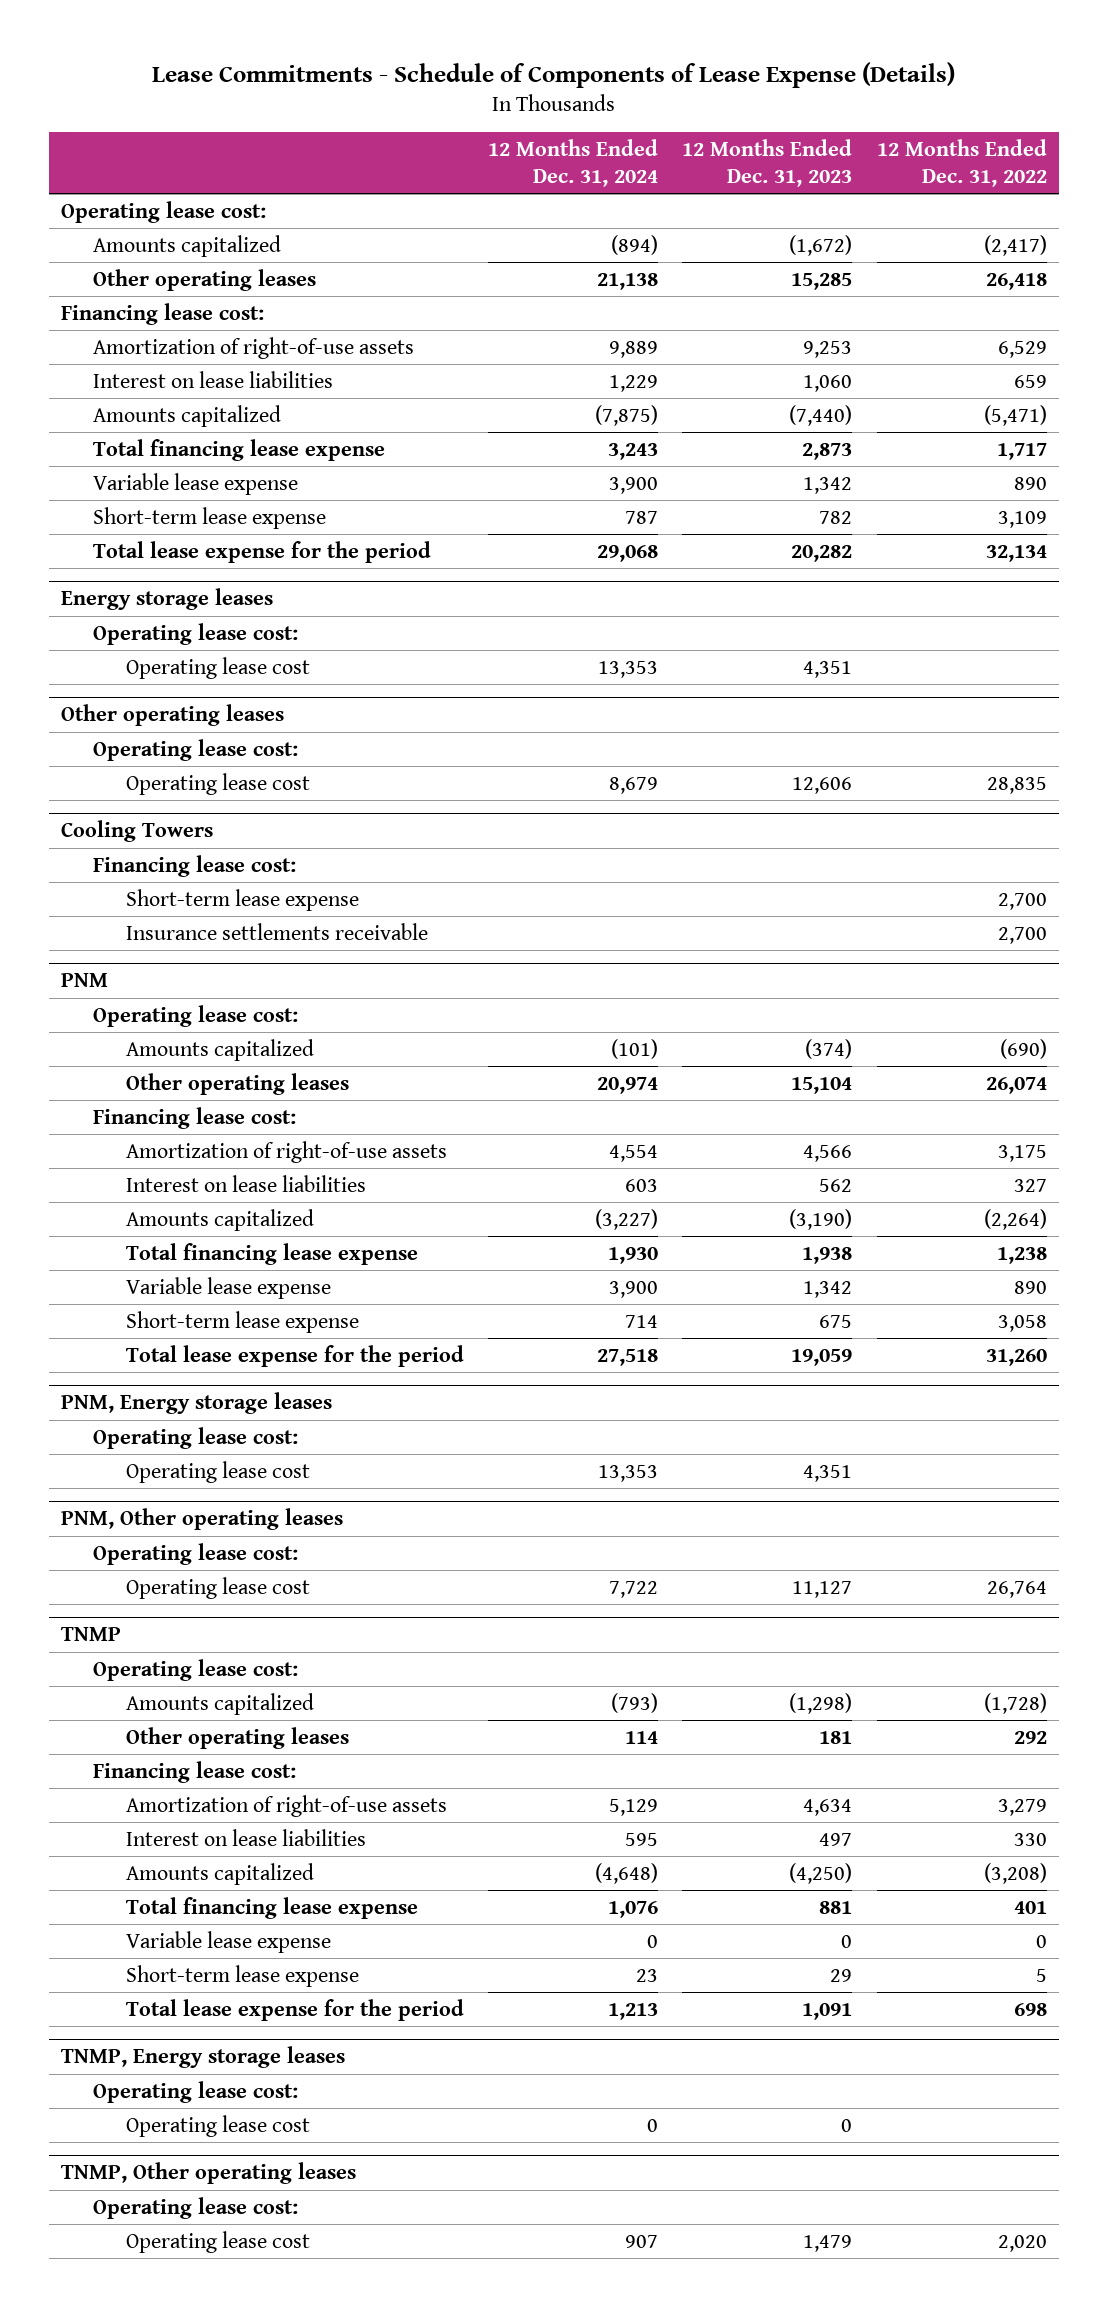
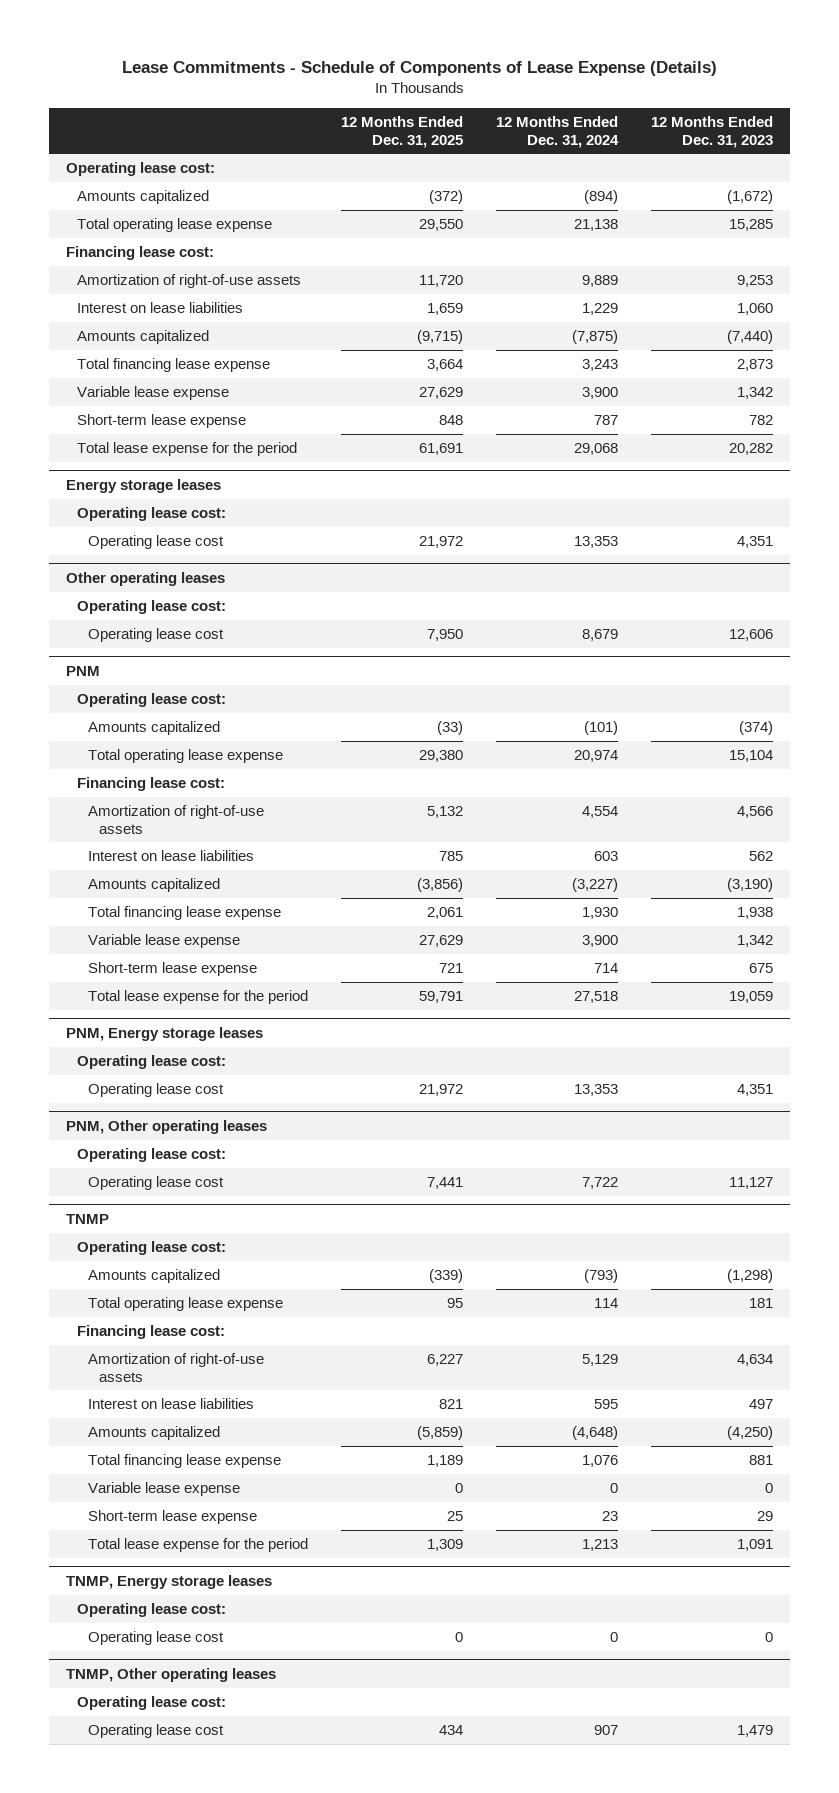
- | 12 Months Ended Dec. 31, 2024 | 12 Months Ended Dec. 31, 2023 | 12 Months Ended Dec. 31, 2022
+ | 12 Months Ended Dec. 31, 2025 | 12 Months Ended Dec. 31, 2024 | 12 Months Ended Dec. 31, 2023
- Other operating leases | 21,138 | 15,285 | 26,418
+ Total operating lease expense | 29,550 | 21,138 | 15,285
- Cooling Towers
- Financing lease cost:
- Short-term lease expense | | | 2,700
- Insurance settlements receivable | | | 2,700
@ PNM
- Other operating leases | 20,974 | 15,104 | 26,074
+ Total operating lease expense | 29,380 | 20,974 | 15,104
@ TNMP
- Other operating leases | 114 | 181 | 292
+ Total operating lease expense | 95 | 114 | 181

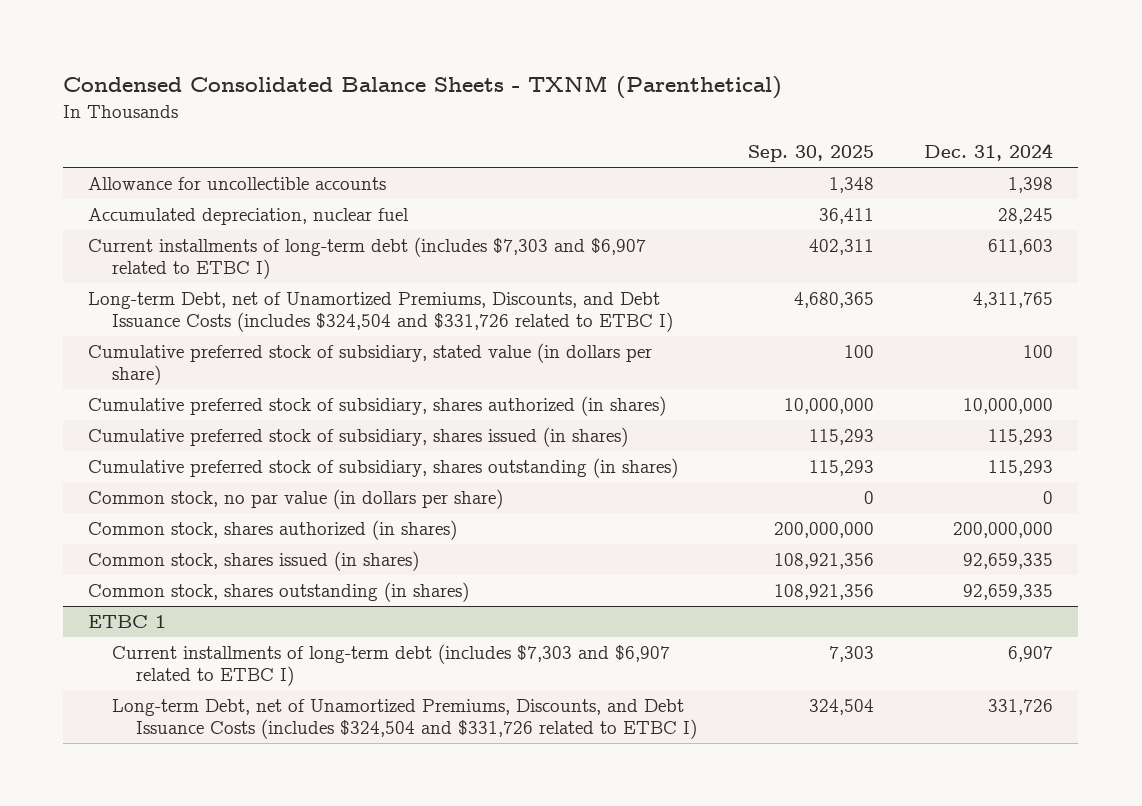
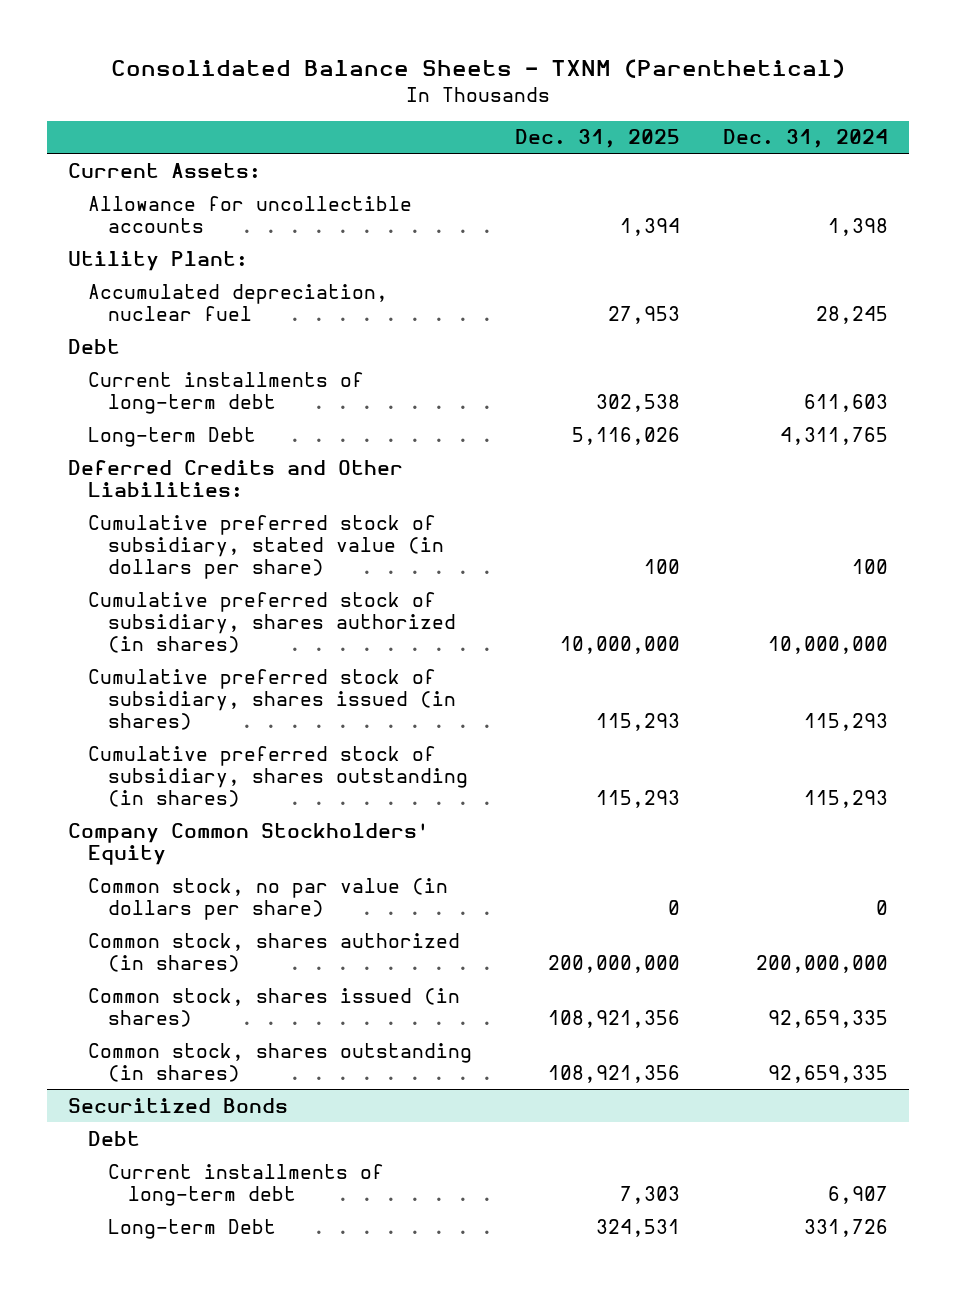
- Condensed Consolidated Balance Sheets - TXNM (Parenthetical)
+ Consolidated Balance Sheets - TXNM (Parenthetical)
- | Sep. 30, 2025 | Dec. 31, 2024
+ | Dec. 31, 2025 | Dec. 31, 2024
+ Current Assets:
+ Utility Plant:
- Current installments of long-term debt (includes $7,303 and $6,907 related to ETBC I) | 402,311 | 611,603
- Long-term Debt, net of Unamortized Premiums, Discounts, and Debt Issuance Costs (includes $324,504 and $331,726 related to ETBC I) | 4,680,365 | 4,311,765
+ Debt
+ Current installments of long-term debt | 302,538 | 611,603
+ Long-term Debt | 5,116,026 | 4,311,765
+ Deferred Credits and Other Liabilities:
+ Company Common Stockholders' Equity
- ETBC 1
- Current installments of long-term debt (includes $7,303 and $6,907 related to ETBC I) | 7,303 | 6,907
- Long-term Debt, net of Unamortized Premiums, Discounts, and Debt Issuance Costs (includes $324,504 and $331,726 related to ETBC I) | 324,504 | 331,726
+ Securitized Bonds
+ Debt
+ Current installments of long-term debt | 7,303 | 6,907
+ Long-term Debt | 324,531 | 331,726

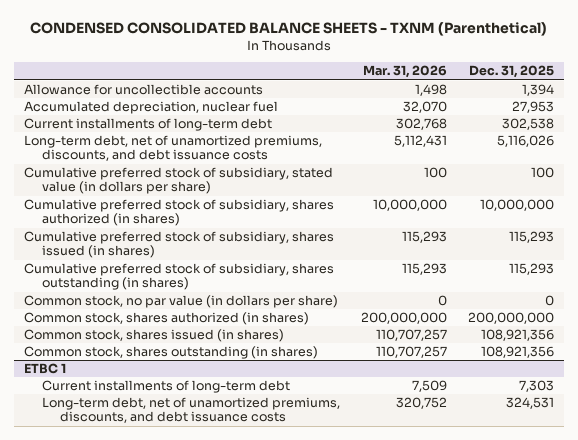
- Consolidated Balance Sheets - TXNM (Parenthetical)
+ CONDENSED CONSOLIDATED BALANCE SHEETS - TXNM (Parenthetical)
- | Dec. 31, 2025 | Dec. 31, 2024
+ | Mar. 31, 2026 | Dec. 31, 2025
- Current Assets:
- Utility Plant:
- Debt
- Long-term Debt | 5,116,026 | 4,311,765
- Deferred Credits and Other Liabilities:
+ Long-term debt, net of unamortized premiums, discounts, and debt issuance costs | 5,112,431 | 5,116,026
- Company Common Stockholders' Equity
- Securitized Bonds
- Debt
+ ETBC 1
- Long-term Debt | 324,531 | 331,726
+ Long-term debt, net of unamortized premiums, discounts, and debt issuance costs | 320,752 | 324,531

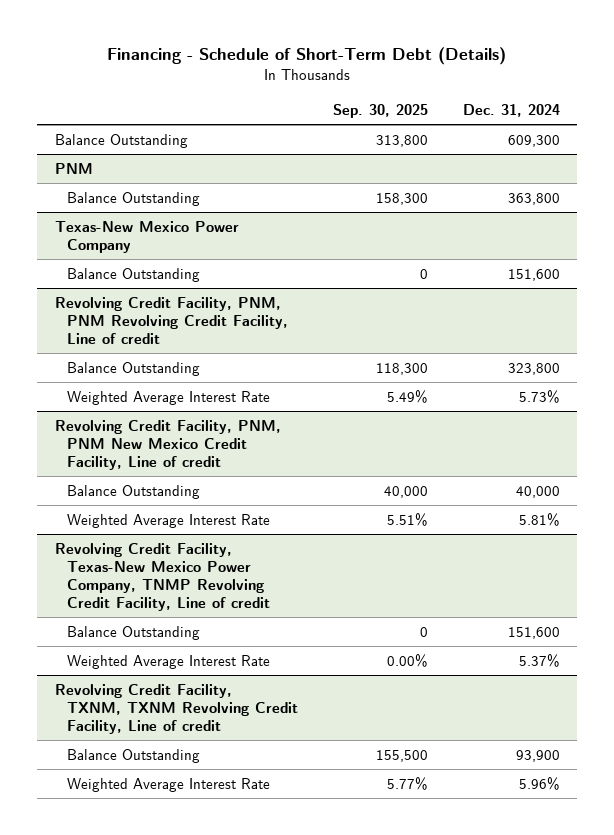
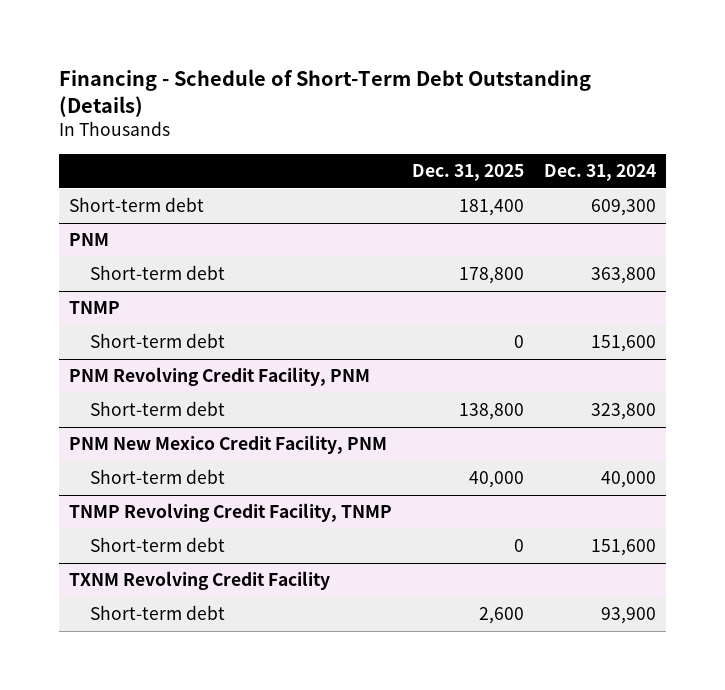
- Financing - Schedule of Short-Term Debt (Details)
+ Financing - Schedule of Short-Term Debt Outstanding (Details)
- | Sep. 30, 2025 | Dec. 31, 2024
+ | Dec. 31, 2025 | Dec. 31, 2024
- Balance Outstanding | 313,800 | 609,300
+ Short-term debt | 181,400 | 609,300
@ PNM
- Balance Outstanding | 158,300 | 363,800
- Texas-New Mexico Power Company
- Balance Outstanding | 0 | 151,600
- Revolving Credit Facility, PNM, PNM Revolving Credit Facility, Line of credit
- Balance Outstanding | 118,300 | 323,800
- Weighted Average Interest Rate | 5.49% | 5.73%
- Revolving Credit Facility, PNM, PNM New Mexico Credit Facility, Line of credit
- Balance Outstanding | 40,000 | 40,000
- Weighted Average Interest Rate | 5.51% | 5.81%
- Revolving Credit Facility, Texas-New Mexico Power Company, TNMP Revolving Credit Facility, Line of credit
- Balance Outstanding | 0 | 151,600
- Weighted Average Interest Rate | 0.00% | 5.37%
- Revolving Credit Facility, TXNM, TXNM Revolving Credit Facility, Line of credit
- Balance Outstanding | 155,500 | 93,900
- Weighted Average Interest Rate | 5.77% | 5.96%
@ PNM
+ Short-term debt | 178,800 | 363,800
+ TNMP
+ Short-term debt | 0 | 151,600
+ PNM Revolving Credit Facility, PNM
+ Short-term debt | 138,800 | 323,800
+ PNM New Mexico Credit Facility, PNM
+ Short-term debt | 40,000 | 40,000
+ TNMP Revolving Credit Facility, TNMP
+ Short-term debt | 0 | 151,600
+ TXNM Revolving Credit Facility
+ Short-term debt | 2,600 | 93,900

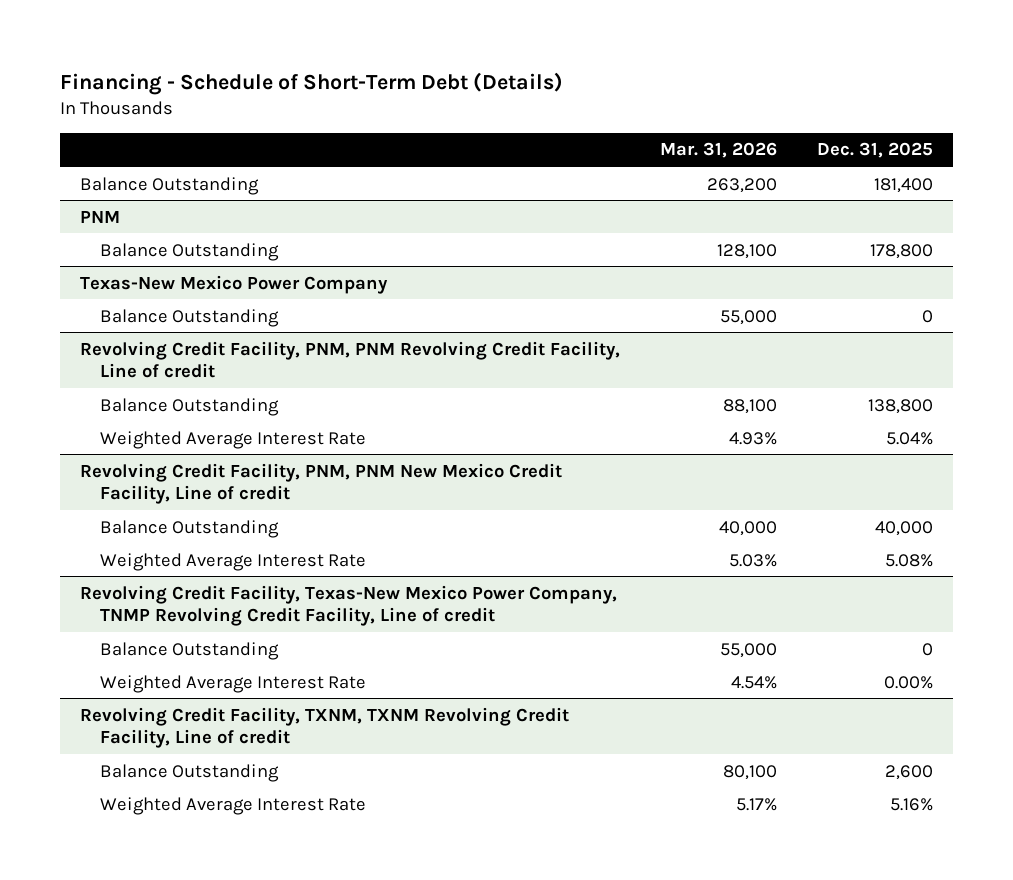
- Financing - Schedule of Short-Term Debt Outstanding (Details)
+ Financing - Schedule of Short-Term Debt (Details)
- | Dec. 31, 2025 | Dec. 31, 2024
+ | Mar. 31, 2026 | Dec. 31, 2025
- Short-term debt | 181,400 | 609,300
+ Balance Outstanding | 263,200 | 181,400
@ PNM
- Short-term debt | 178,800 | 363,800
- TNMP
- Short-term debt | 0 | 151,600
- PNM Revolving Credit Facility, PNM
- Short-term debt | 138,800 | 323,800
- PNM New Mexico Credit Facility, PNM
- Short-term debt | 40,000 | 40,000
- TNMP Revolving Credit Facility, TNMP
- Short-term debt | 0 | 151,600
- TXNM Revolving Credit Facility
- Short-term debt | 2,600 | 93,900
@ PNM
+ Balance Outstanding | 128,100 | 178,800
+ Texas-New Mexico Power Company
+ Balance Outstanding | 55,000 | 0
+ Revolving Credit Facility, PNM, PNM Revolving Credit Facility, Line of credit
+ Balance Outstanding | 88,100 | 138,800
+ Weighted Average Interest Rate | 4.93% | 5.04%
+ Revolving Credit Facility, PNM, PNM New Mexico Credit Facility, Line of credit
+ Balance Outstanding | 40,000 | 40,000
+ Weighted Average Interest Rate | 5.03% | 5.08%
+ Revolving Credit Facility, Texas-New Mexico Power Company, TNMP Revolving Credit Facility, Line of credit
+ Balance Outstanding | 55,000 | 0
+ Weighted Average Interest Rate | 4.54% | 0.00%
+ Revolving Credit Facility, TXNM, TXNM Revolving Credit Facility, Line of credit
+ Balance Outstanding | 80,100 | 2,600
+ Weighted Average Interest Rate | 5.17% | 5.16%

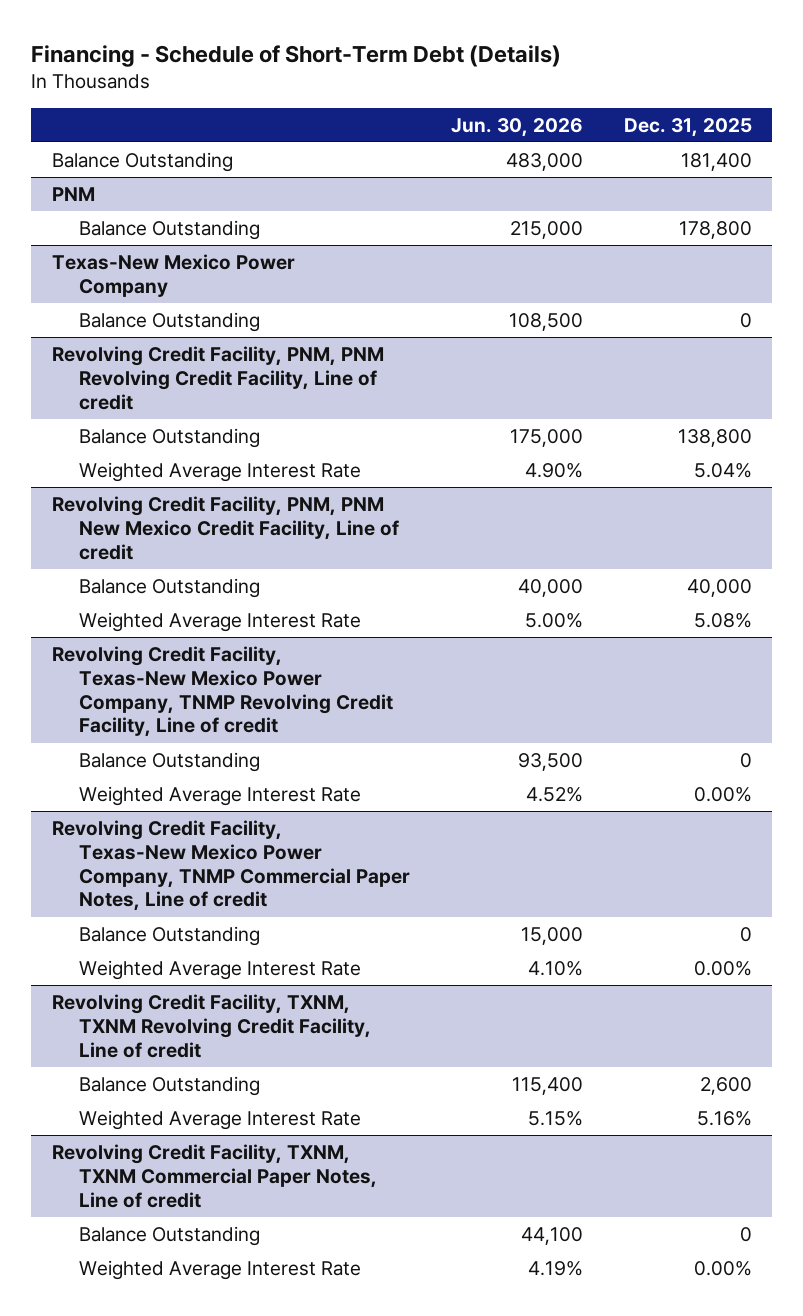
- | Mar. 31, 2026 | Dec. 31, 2025
+ | Jun. 30, 2026 | Dec. 31, 2025
+ Revolving Credit Facility, Texas-New Mexico Power Company, TNMP Commercial Paper Notes, Line of credit
+ Balance Outstanding | 15,000 | 0
+ Weighted Average Interest Rate | 4.10% | 0.00%
+ Revolving Credit Facility, TXNM, TXNM Commercial Paper Notes, Line of credit
+ Balance Outstanding | 44,100 | 0
+ Weighted Average Interest Rate | 4.19% | 0.00%

